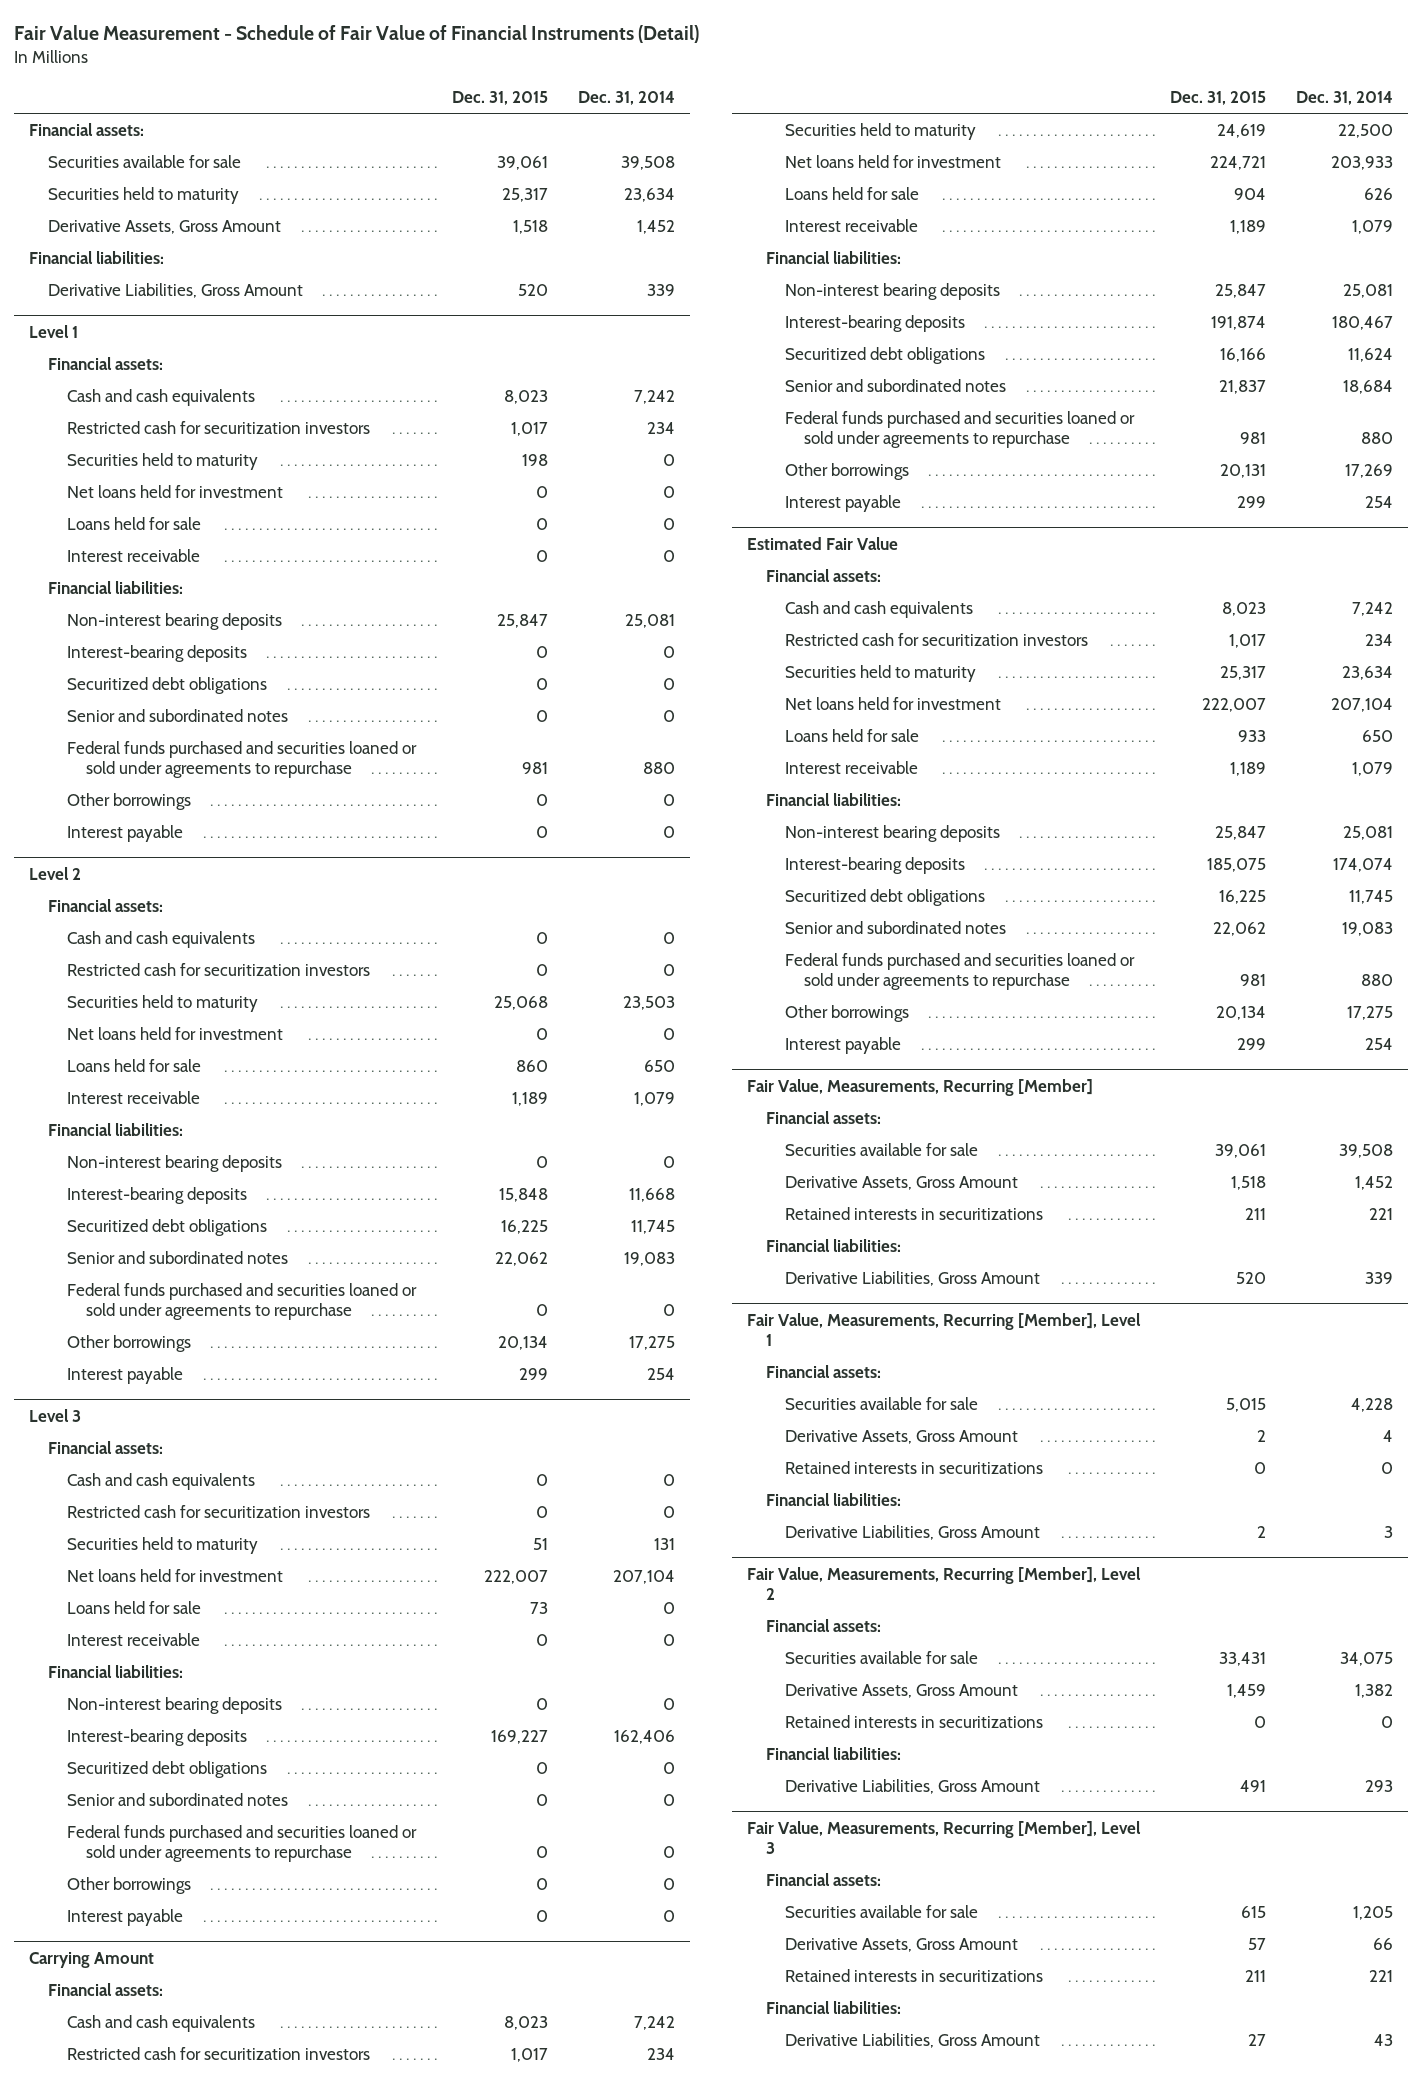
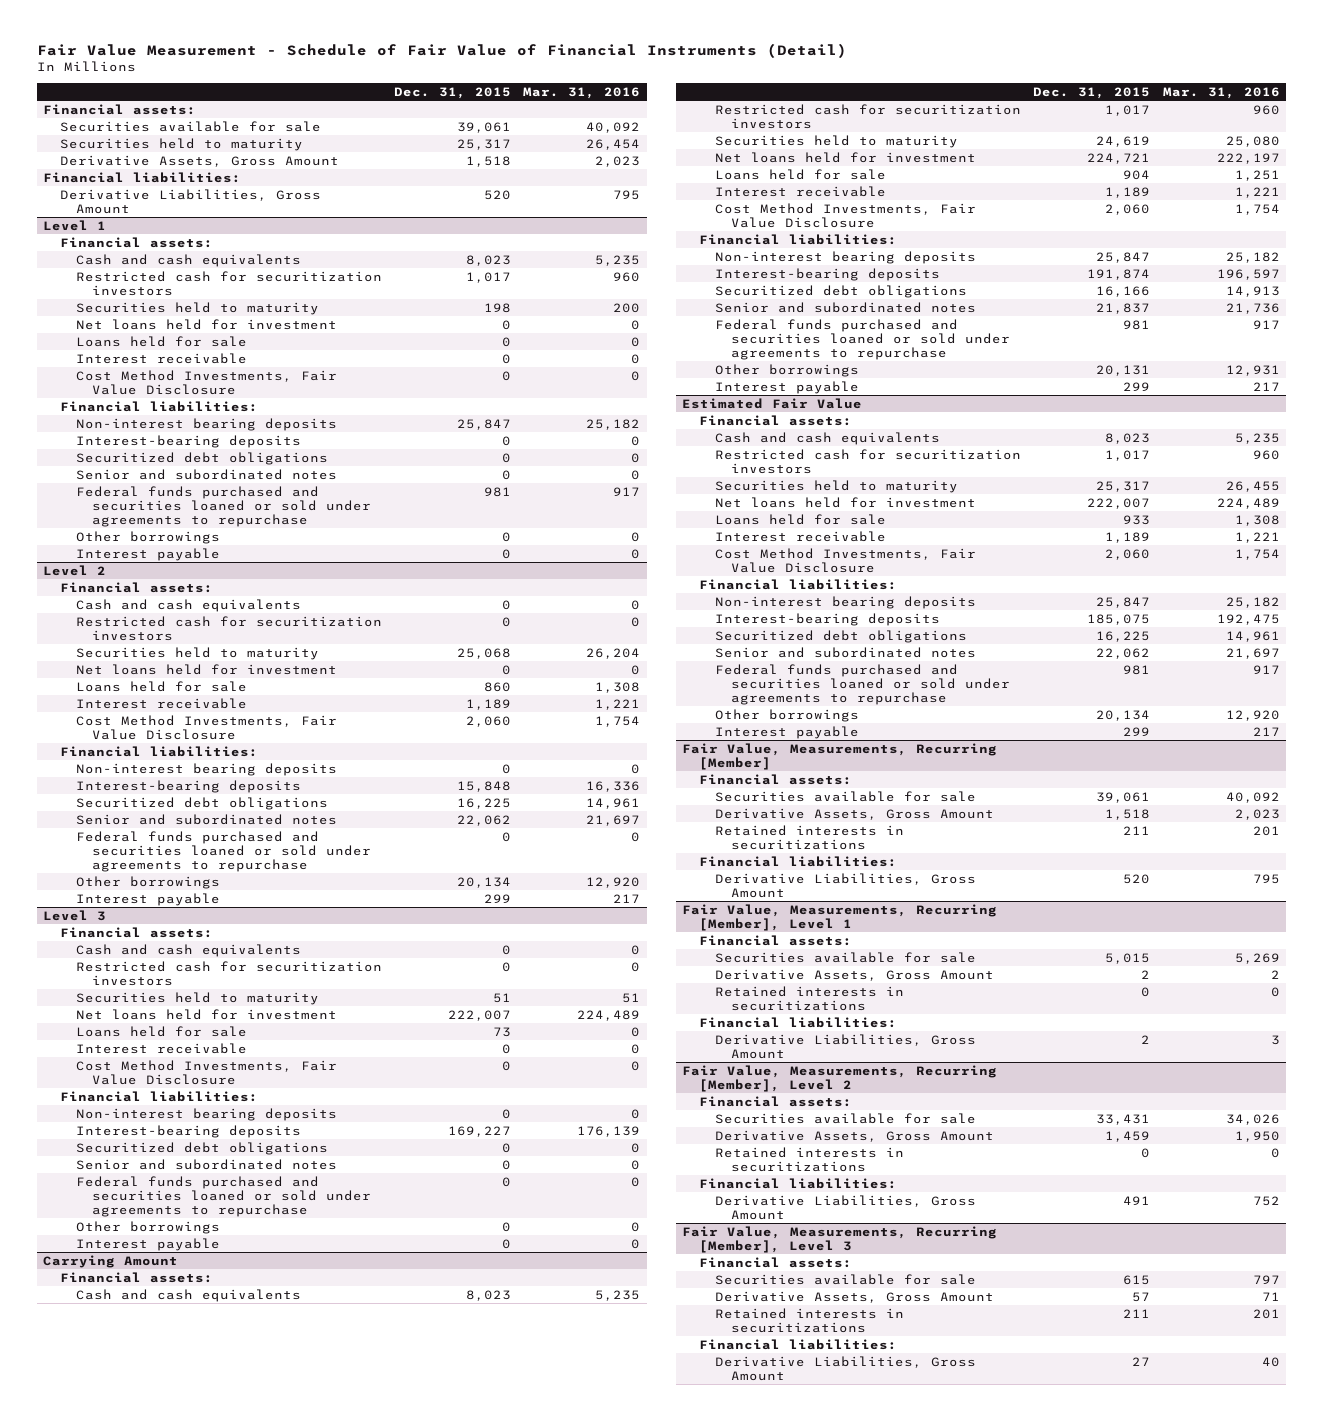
- | Dec. 31, 2015 | Dec. 31, 2014
+ | Dec. 31, 2015 | Mar. 31, 2016
@ Level 1
+ Cost Method Investments, Fair Value Disclosure | 0 | 0
@ Level 2
+ Cost Method Investments, Fair Value Disclosure | 2,060 | 1,754
@ Level 3
+ Cost Method Investments, Fair Value Disclosure | 0 | 0
@ Carrying Amount
+ Cost Method Investments, Fair Value Disclosure | 2,060 | 1,754
@ Estimated Fair Value
+ Cost Method Investments, Fair Value Disclosure | 2,060 | 1,754

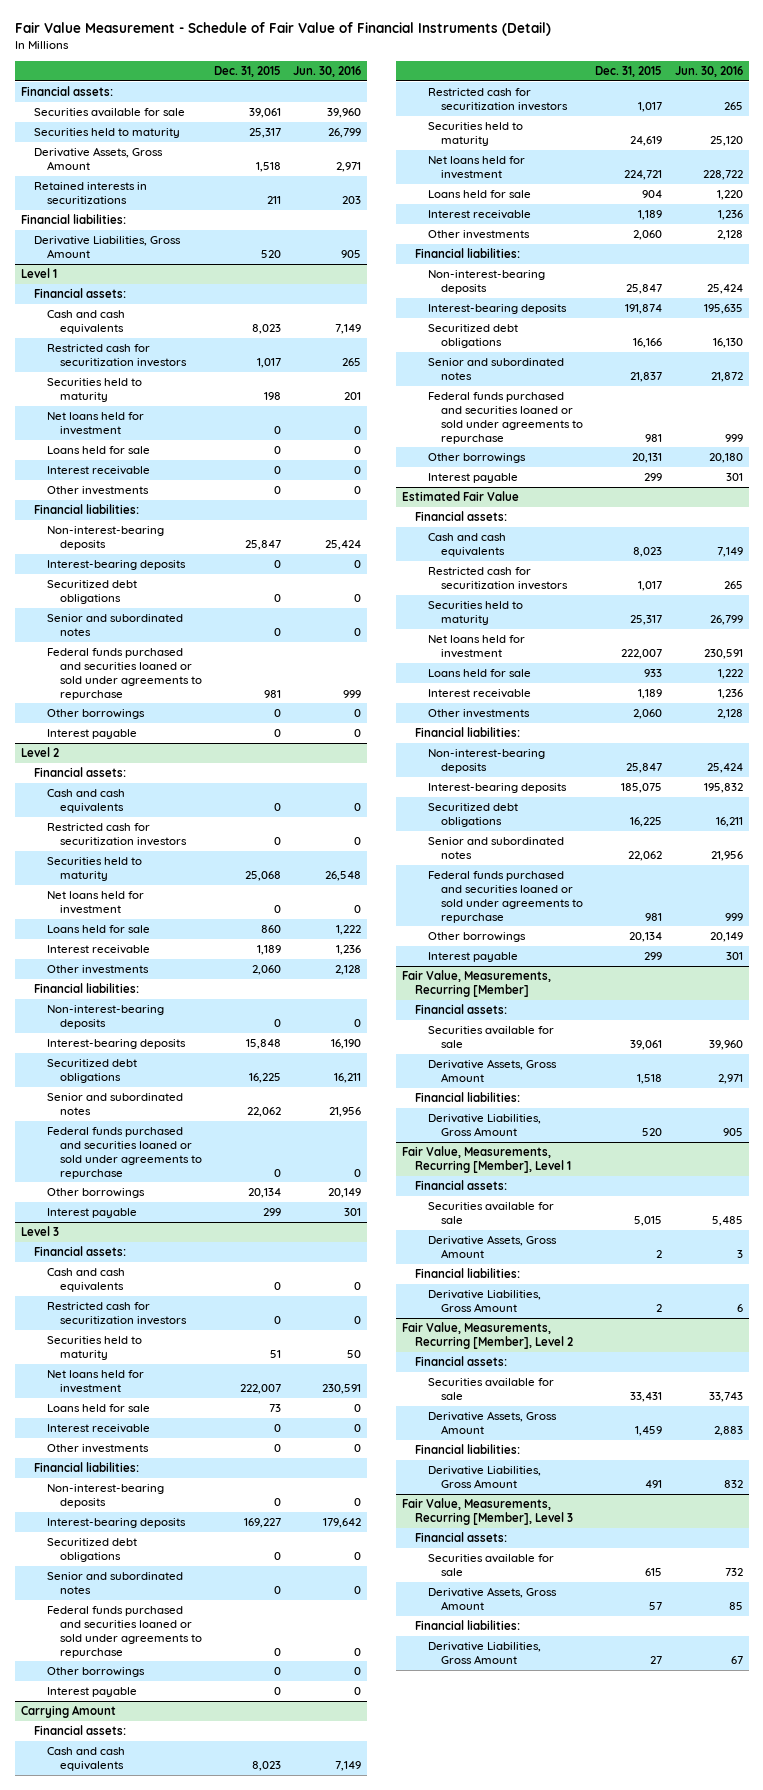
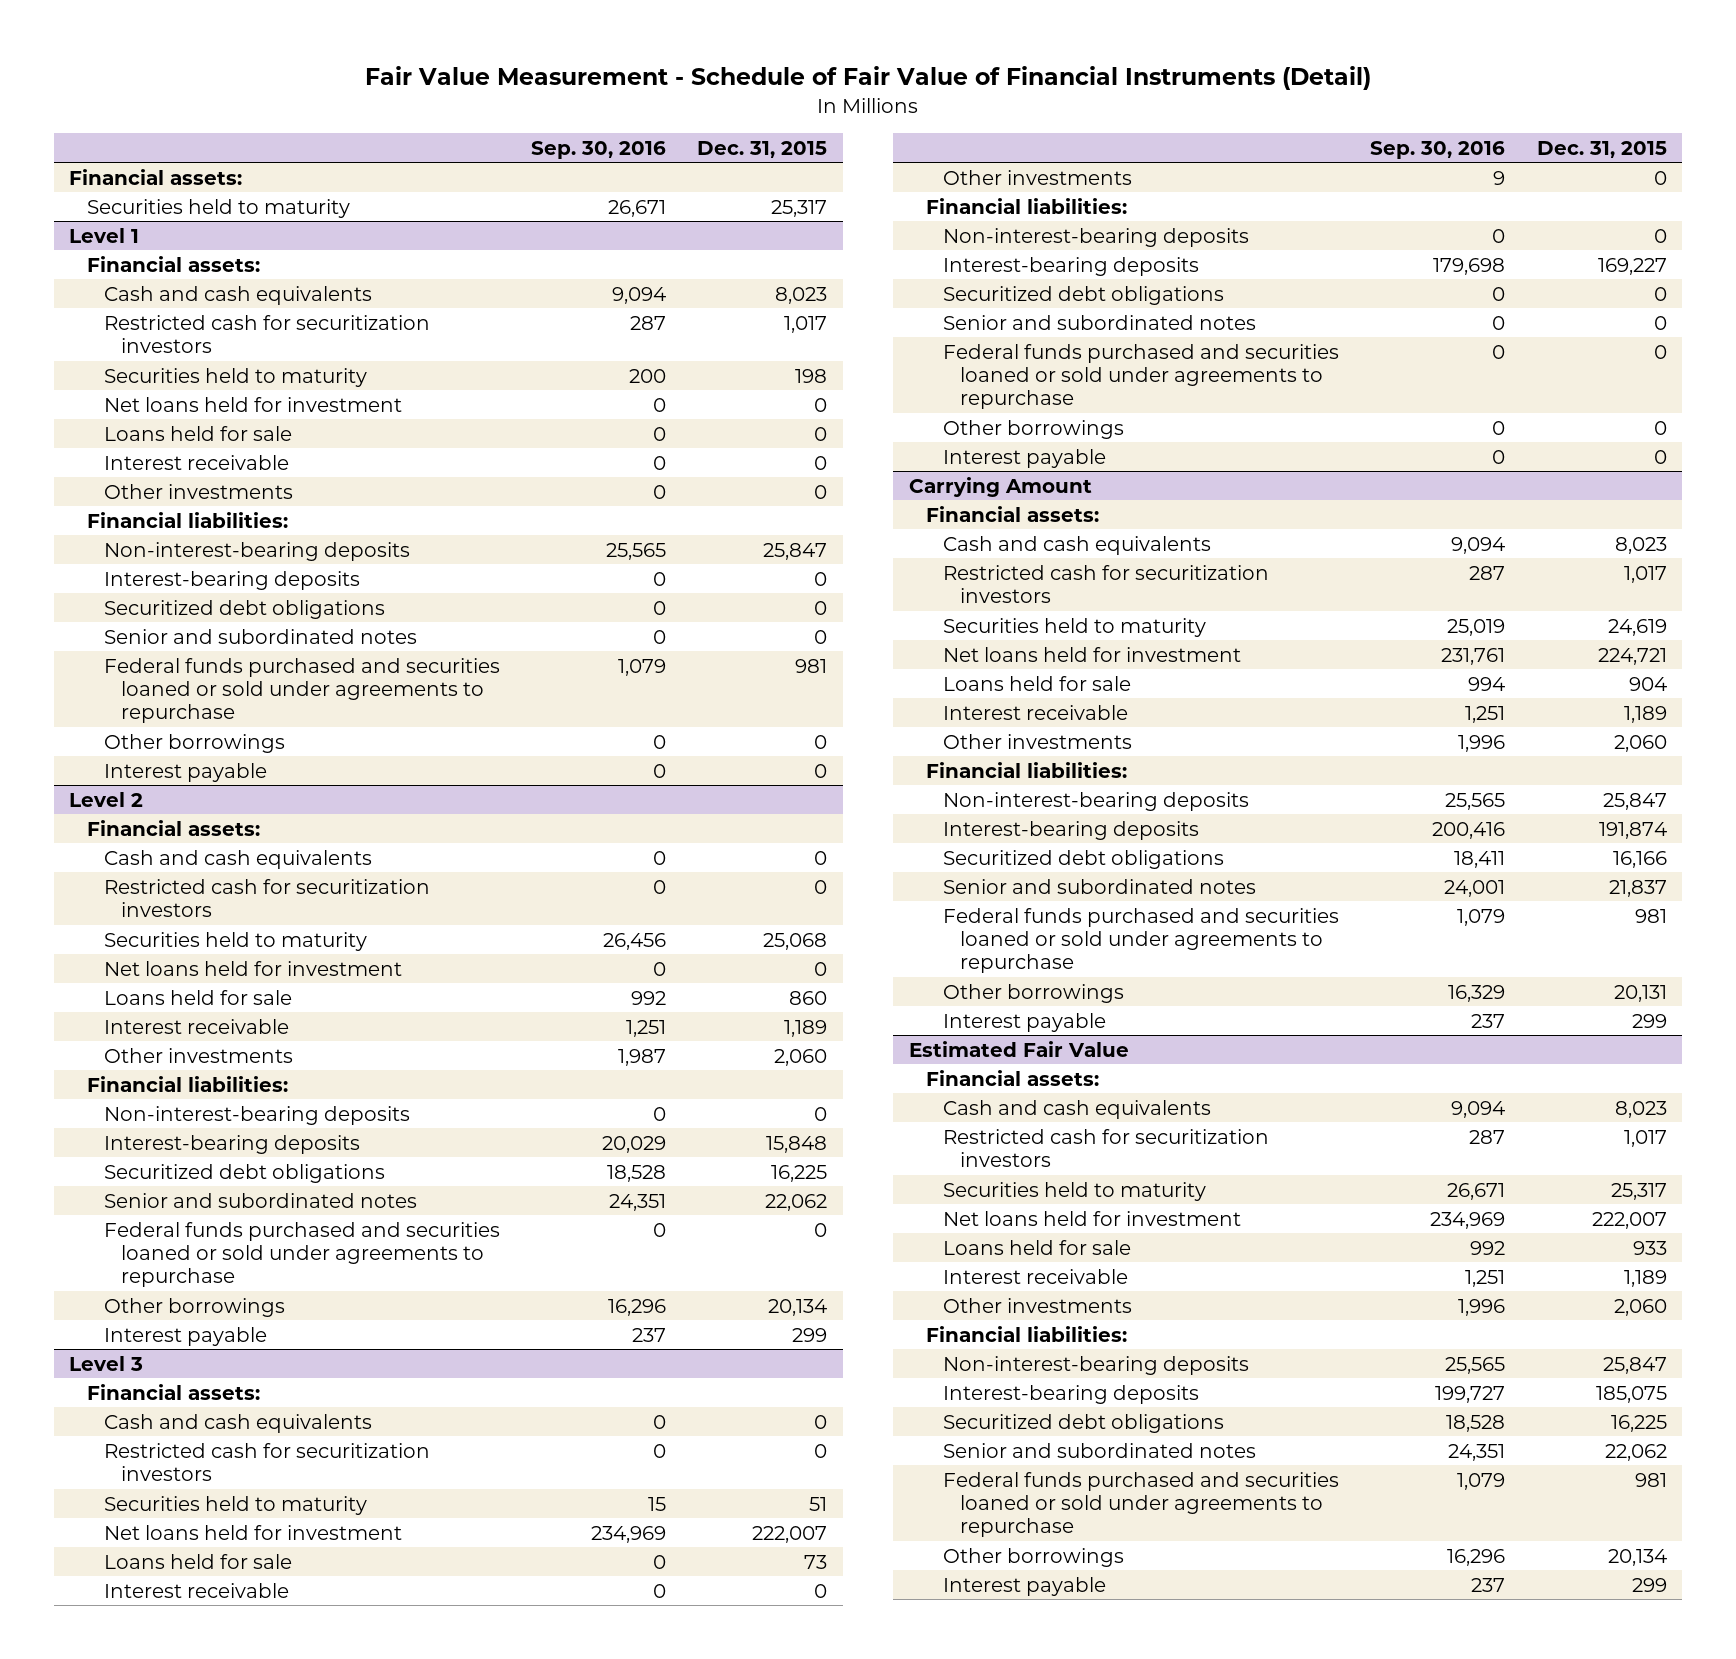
- | Dec. 31, 2015 | Jun. 30, 2016
+ | Sep. 30, 2016 | Dec. 31, 2015
- Securities available for sale | 39,061 | 39,960
- Derivative Assets, Gross Amount | 1,518 | 2,971
- Retained interests in securitizations | 211 | 203
- Financial liabilities:
- Derivative Liabilities, Gross Amount | 520 | 905
- Fair Value, Measurements, Recurring [Member]
- Financial assets:
- Securities available for sale | 39,061 | 39,960
- Derivative Assets, Gross Amount | 1,518 | 2,971
- Financial liabilities:
- Derivative Liabilities, Gross Amount | 520 | 905
- Fair Value, Measurements, Recurring [Member], Level 1
- Financial assets:
- Securities available for sale | 5,015 | 5,485
- Derivative Assets, Gross Amount | 2 | 3
- Financial liabilities:
- Derivative Liabilities, Gross Amount | 2 | 6
- Fair Value, Measurements, Recurring [Member], Level 2
- Financial assets:
- Securities available for sale | 33,431 | 33,743
- Derivative Assets, Gross Amount | 1,459 | 2,883
- Financial liabilities:
- Derivative Liabilities, Gross Amount | 491 | 832
- Fair Value, Measurements, Recurring [Member], Level 3
- Financial assets:
- Securities available for sale | 615 | 732
- Derivative Assets, Gross Amount | 57 | 85
- Financial liabilities:
- Derivative Liabilities, Gross Amount | 27 | 67

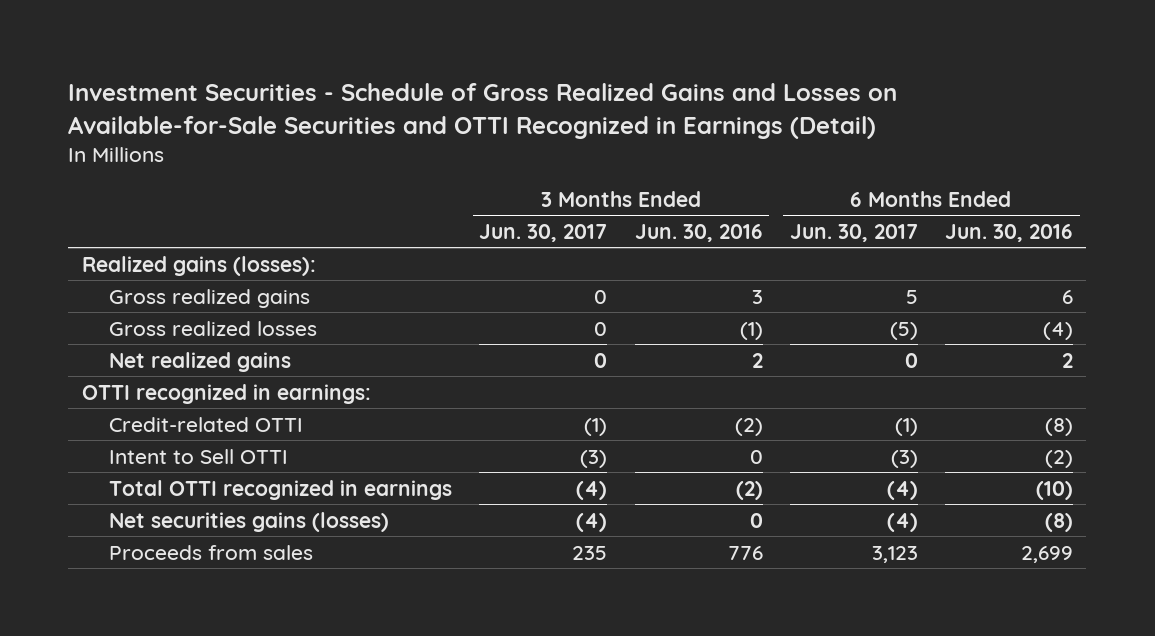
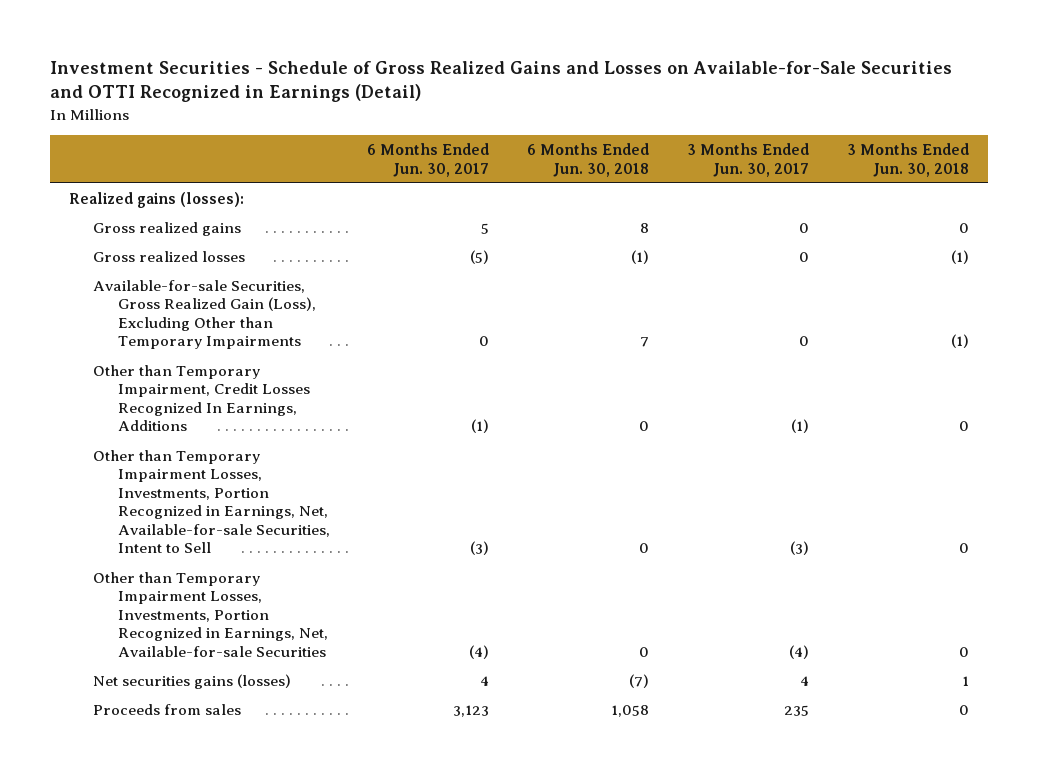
- | 3 Months Ended Jun. 30, 2017 | 3 Months Ended Jun. 30, 2016 | 6 Months Ended Jun. 30, 2017 | 6 Months Ended Jun. 30, 2016
+ | 6 Months Ended Jun. 30, 2017 | 6 Months Ended Jun. 30, 2018 | 3 Months Ended Jun. 30, 2017 | 3 Months Ended Jun. 30, 2018
- Net realized gains | 0 | 2 | 0 | 2
- OTTI recognized in earnings:
- Credit-related OTTI | (1) | (2) | (1) | (8)
- Intent to Sell OTTI | (3) | 0 | (3) | (2)
- Total OTTI recognized in earnings | (4) | (2) | (4) | (10)
- Net securities gains (losses) | (4) | 0 | (4) | (8)
+ Available-for-sale Securities, Gross Realized Gain (Loss), Excluding Other than Temporary Impairments | 0 | 7 | 0 | (1)
+ Other than Temporary Impairment, Credit Losses Recognized In Earnings, Additions | (1) | 0 | (1) | 0
+ Other than Temporary Impairment Losses, Investments, Portion Recognized in Earnings, Net, Available-for-sale Securities, Intent to Sell | (3) | 0 | (3) | 0
+ Other than Temporary Impairment Losses, Investments, Portion Recognized in Earnings, Net, Available-for-sale Securities | (4) | 0 | (4) | 0
+ Net securities gains (losses) | 4 | (7) | 4 | 1

